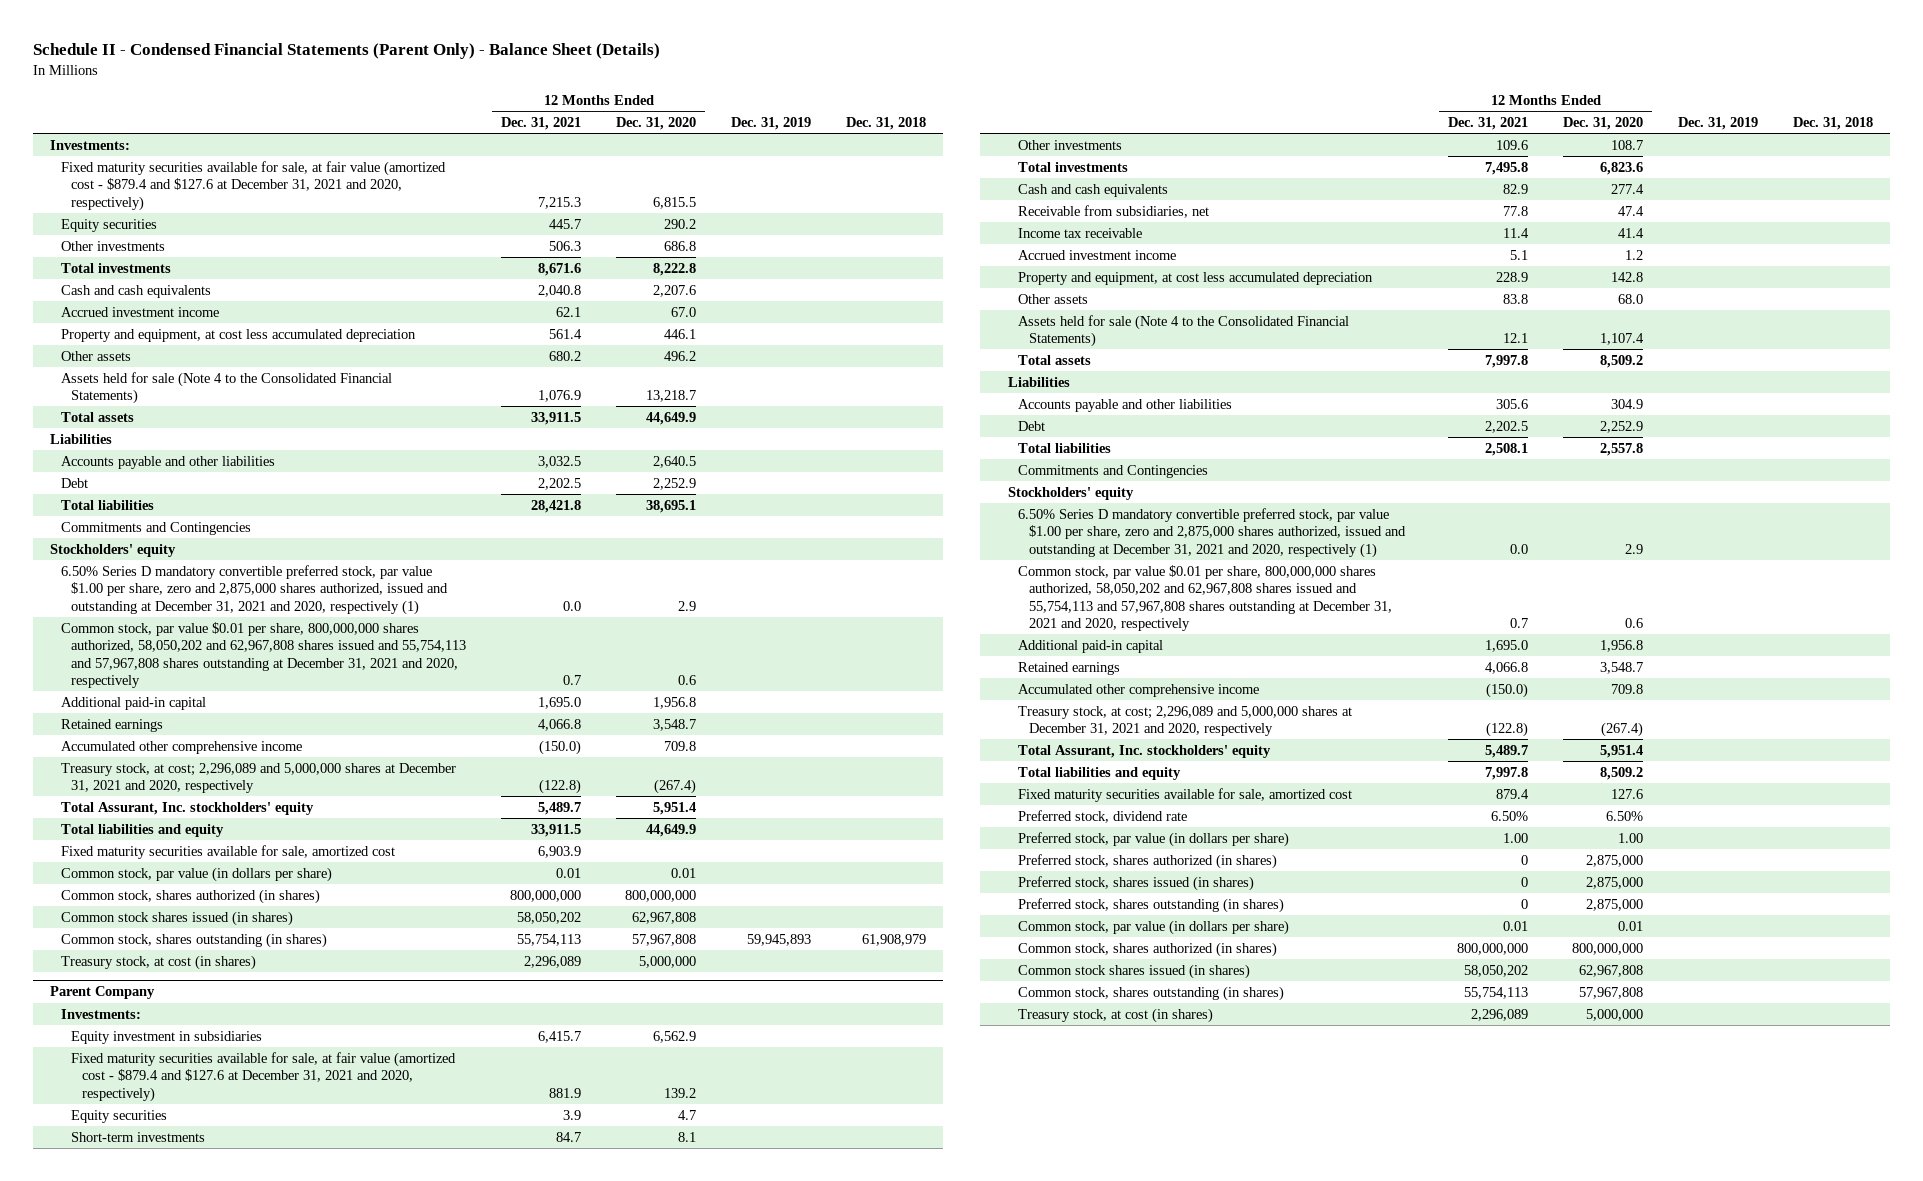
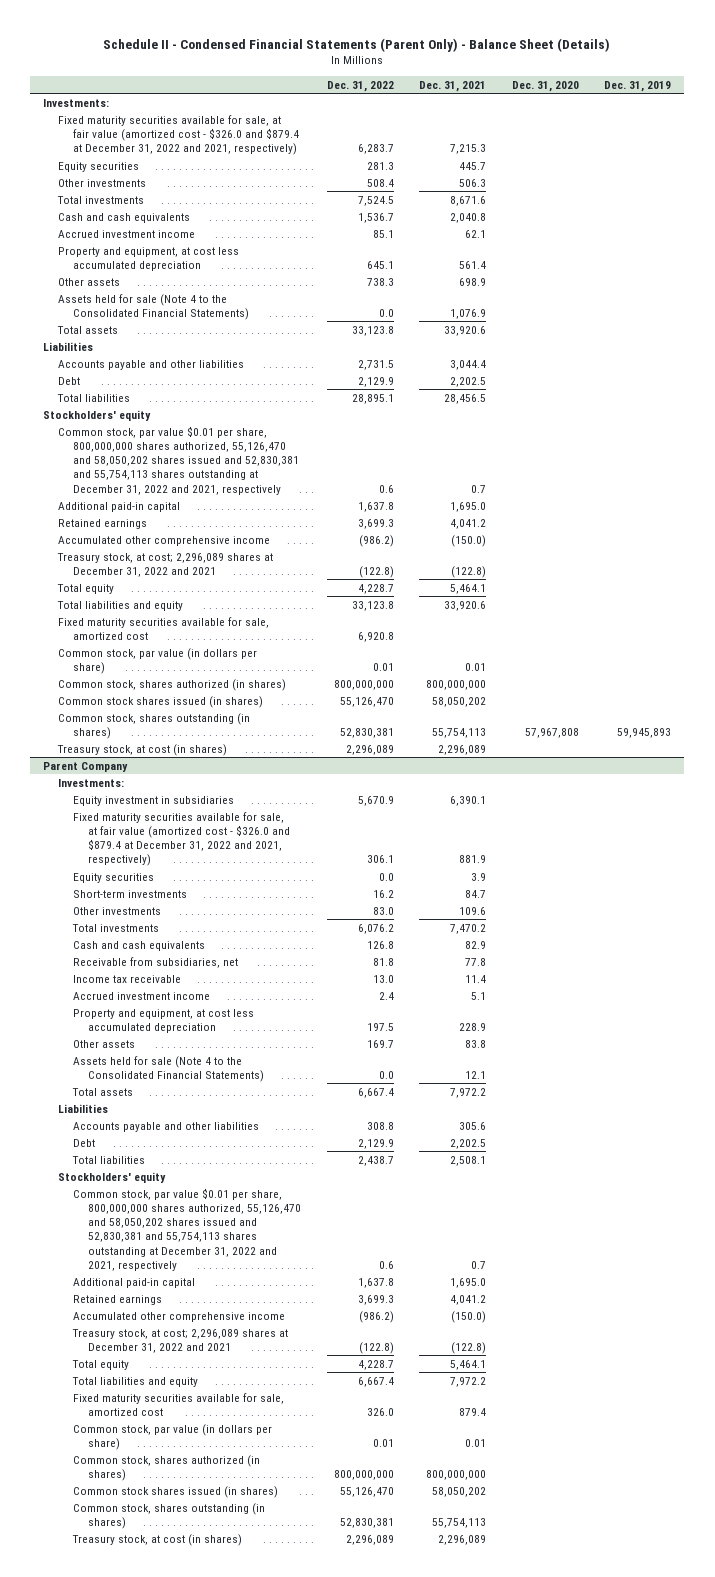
- | 12 Months Ended Dec. 31, 2021 | 12 Months Ended Dec. 31, 2020 | Dec. 31, 2019 | Dec. 31, 2018
+ | Dec. 31, 2022 | Dec. 31, 2021 | Dec. 31, 2020 | Dec. 31, 2019
- Fixed maturity securities available for sale, at fair value (amortized cost - $879.4 and $127.6 at December 31, 2021 and 2020, respectively) | 7,215.3 | 6,815.5 | |
+ Fixed maturity securities available for sale, at fair value (amortized cost - $326.0 and $879.4 at December 31, 2022 and 2021, respectively) | 6,283.7 | 7,215.3 | |
- Commitments and Contingencies
- 6.50% Series D mandatory convertible preferred stock, par value $1.00 per share, zero and 2,875,000 shares authorized, issued and outstanding at December 31, 2021 and 2020, respectively (1) | 0.0 | 2.9 | |
- Common stock, par value $0.01 per share, 800,000,000 shares authorized, 58,050,202 and 62,967,808 shares issued and 55,754,113 and 57,967,808 shares outstanding at December 31, 2021 and 2020, respectively | 0.7 | 0.6 | |
+ Common stock, par value $0.01 per share, 800,000,000 shares authorized, 55,126,470 and 58,050,202 shares issued and 52,830,381 and 55,754,113 shares outstanding at December 31, 2022 and 2021, respectively | 0.6 | 0.7 | |
- Treasury stock, at cost; 2,296,089 and 5,000,000 shares at December 31, 2021 and 2020, respectively | (122.8) | (267.4) | |
- Total Assurant, Inc. stockholders' equity | 5,489.7 | 5,951.4 | |
+ Treasury stock, at cost; 2,296,089 shares at December 31, 2022 and 2021 | (122.8) | (122.8) | |
+ Total equity | 4,228.7 | 5,464.1 | |
@ Parent Company
- Fixed maturity securities available for sale, at fair value (amortized cost - $879.4 and $127.6 at December 31, 2021 and 2020, respectively) | 881.9 | 139.2 | |
+ Fixed maturity securities available for sale, at fair value (amortized cost - $326.0 and $879.4 at December 31, 2022 and 2021, respectively) | 306.1 | 881.9 | |
- Commitments and Contingencies
- 6.50% Series D mandatory convertible preferred stock, par value $1.00 per share, zero and 2,875,000 shares authorized, issued and outstanding at December 31, 2021 and 2020, respectively (1) | 0.0 | 2.9 | |
- Common stock, par value $0.01 per share, 800,000,000 shares authorized, 58,050,202 and 62,967,808 shares issued and 55,754,113 and 57,967,808 shares outstanding at December 31, 2021 and 2020, respectively | 0.7 | 0.6 | |
+ Common stock, par value $0.01 per share, 800,000,000 shares authorized, 55,126,470 and 58,050,202 shares issued and 52,830,381 and 55,754,113 shares outstanding at December 31, 2022 and 2021, respectively | 0.6 | 0.7 | |
- Treasury stock, at cost; 2,296,089 and 5,000,000 shares at December 31, 2021 and 2020, respectively | (122.8) | (267.4) | |
- Total Assurant, Inc. stockholders' equity | 5,489.7 | 5,951.4 | |
+ Treasury stock, at cost; 2,296,089 shares at December 31, 2022 and 2021 | (122.8) | (122.8) | |
+ Total equity | 4,228.7 | 5,464.1 | |
- Preferred stock, dividend rate | 6.50% | 6.50% | |
- Preferred stock, par value (in dollars per share) | 1.00 | 1.00 | |
- Preferred stock, shares authorized (in shares) | 0 | 2,875,000 | |
- Preferred stock, shares issued (in shares) | 0 | 2,875,000 | |
- Preferred stock, shares outstanding (in shares) | 0 | 2,875,000 | |

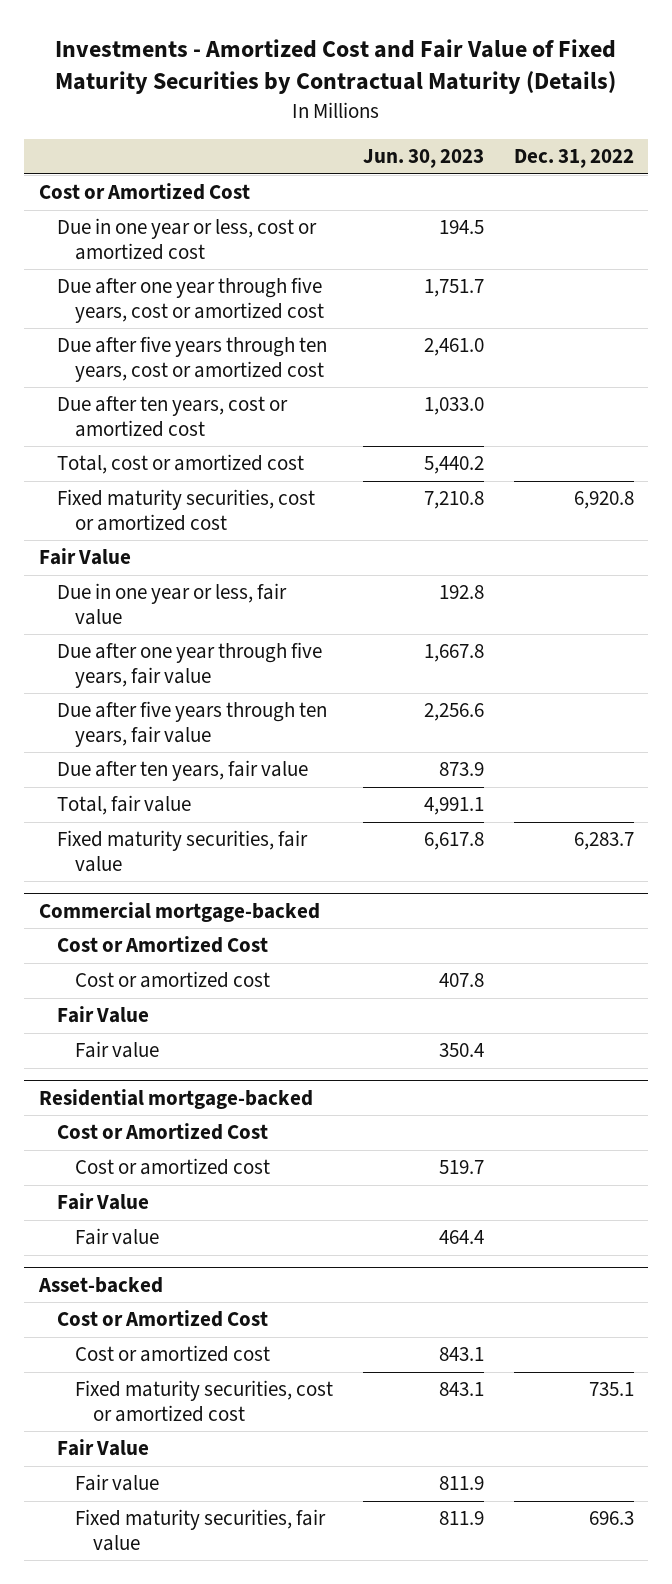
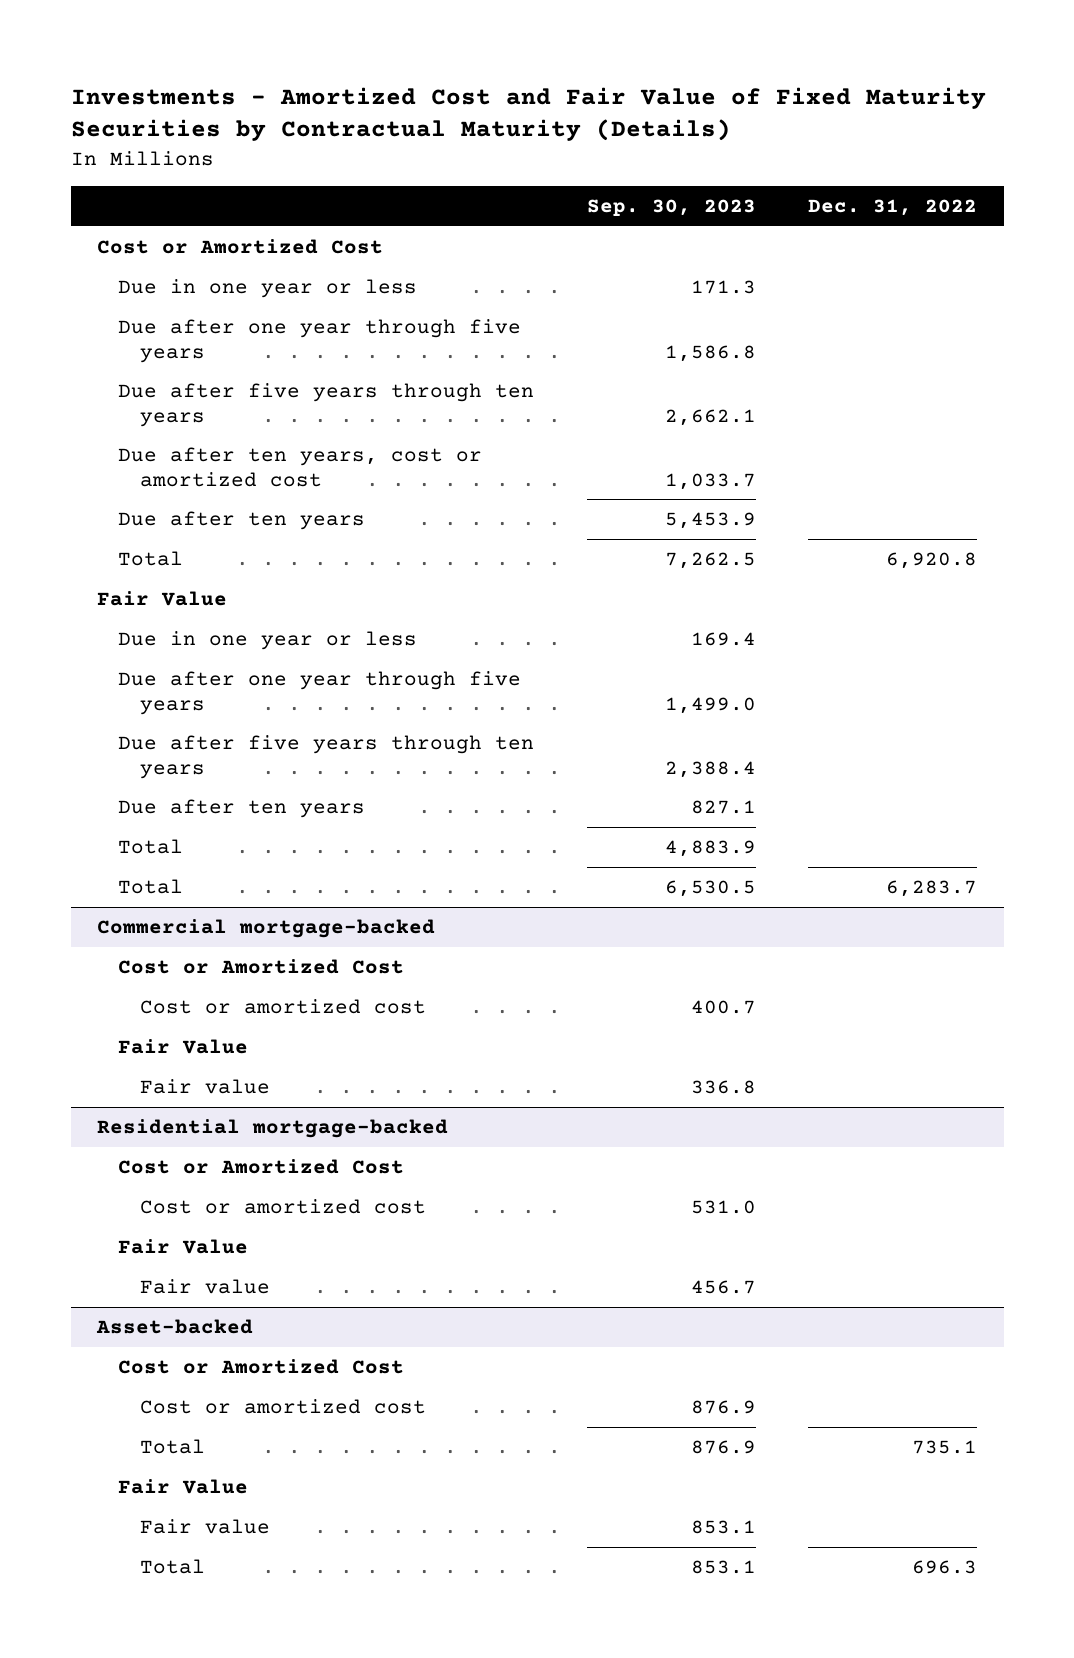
- | Jun. 30, 2023 | Dec. 31, 2022
+ | Sep. 30, 2023 | Dec. 31, 2022
- Due in one year or less, cost or amortized cost | 194.5 |
- Due after one year through five years, cost or amortized cost | 1,751.7 |
- Due after five years through ten years, cost or amortized cost | 2,461.0 |
+ Due in one year or less | 171.3 |
+ Due after one year through five years | 1,586.8 |
+ Due after five years through ten years | 2,662.1 |
- Total, cost or amortized cost | 5,440.2 |
- Fixed maturity securities, cost or amortized cost | 7,210.8 | 6,920.8
+ Due after ten years | 5,453.9 |
+ Total | 7,262.5 | 6,920.8
- Due in one year or less, fair value | 192.8 |
- Due after one year through five years, fair value | 1,667.8 |
- Due after five years through ten years, fair value | 2,256.6 |
- Due after ten years, fair value | 873.9 |
- Total, fair value | 4,991.1 |
- Fixed maturity securities, fair value | 6,617.8 | 6,283.7
+ Due in one year or less | 169.4 |
+ Due after one year through five years | 1,499.0 |
+ Due after five years through ten years | 2,388.4 |
+ Due after ten years | 827.1 |
+ Total | 4,883.9 |
+ Total | 6,530.5 | 6,283.7
@ Asset-backed
- Fixed maturity securities, cost or amortized cost | 843.1 | 735.1
+ Total | 876.9 | 735.1
- Fixed maturity securities, fair value | 811.9 | 696.3
+ Total | 853.1 | 696.3

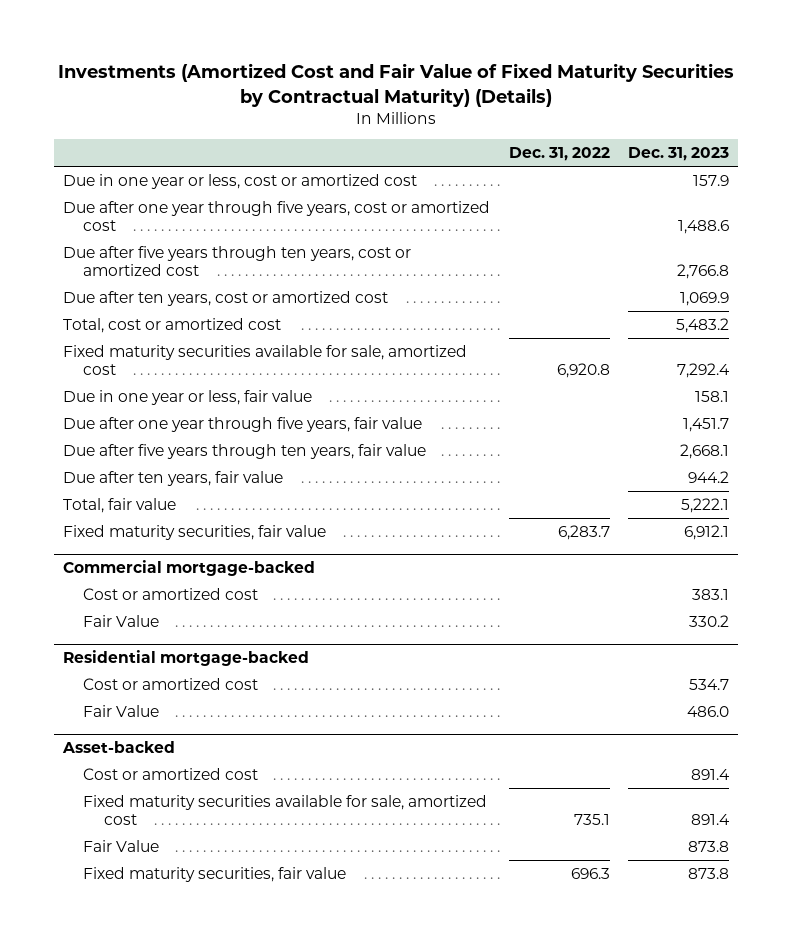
- Investments - Amortized Cost and Fair Value of Fixed Maturity Securities by Contractual Maturity (Details)
+ Investments (Amortized Cost and Fair Value of Fixed Maturity Securities by Contractual Maturity) (Details)
- | Sep. 30, 2023 | Dec. 31, 2022
+ | Dec. 31, 2022 | Dec. 31, 2023
- Cost or Amortized Cost
- Due in one year or less | 171.3 |
- Due after one year through five years | 1,586.8 |
- Due after five years through ten years | 2,662.1 |
+ Due in one year or less, cost or amortized cost | | 157.9
+ Due after one year through five years, cost or amortized cost | | 1,488.6
+ Due after five years through ten years, cost or amortized cost | | 2,766.8
- Due after ten years | 5,453.9 |
- Total | 7,262.5 | 6,920.8
- Fair Value
- Due in one year or less | 169.4 |
- Due after one year through five years | 1,499.0 |
- Due after five years through ten years | 2,388.4 |
- Due after ten years | 827.1 |
- Total | 4,883.9 |
- Total | 6,530.5 | 6,283.7
+ Total, cost or amortized cost | | 5,483.2
+ Fixed maturity securities available for sale, amortized cost | 6,920.8 | 7,292.4
+ Due in one year or less, fair value | | 158.1
+ Due after one year through five years, fair value | | 1,451.7
+ Due after five years through ten years, fair value | | 2,668.1
+ Due after ten years, fair value | | 944.2
+ Total, fair value | | 5,222.1
+ Fixed maturity securities, fair value | 6,283.7 | 6,912.1
@ Commercial mortgage-backed
- Cost or Amortized Cost
- Fair value | 336.8 |
@ Residential mortgage-backed
- Cost or Amortized Cost
- Fair value | 456.7 |
@ Asset-backed
- Cost or Amortized Cost
- Total | 876.9 | 735.1
+ Fixed maturity securities available for sale, amortized cost | 735.1 | 891.4
- Fair value | 853.1 |
- Total | 853.1 | 696.3
+ Fixed maturity securities, fair value | 696.3 | 873.8

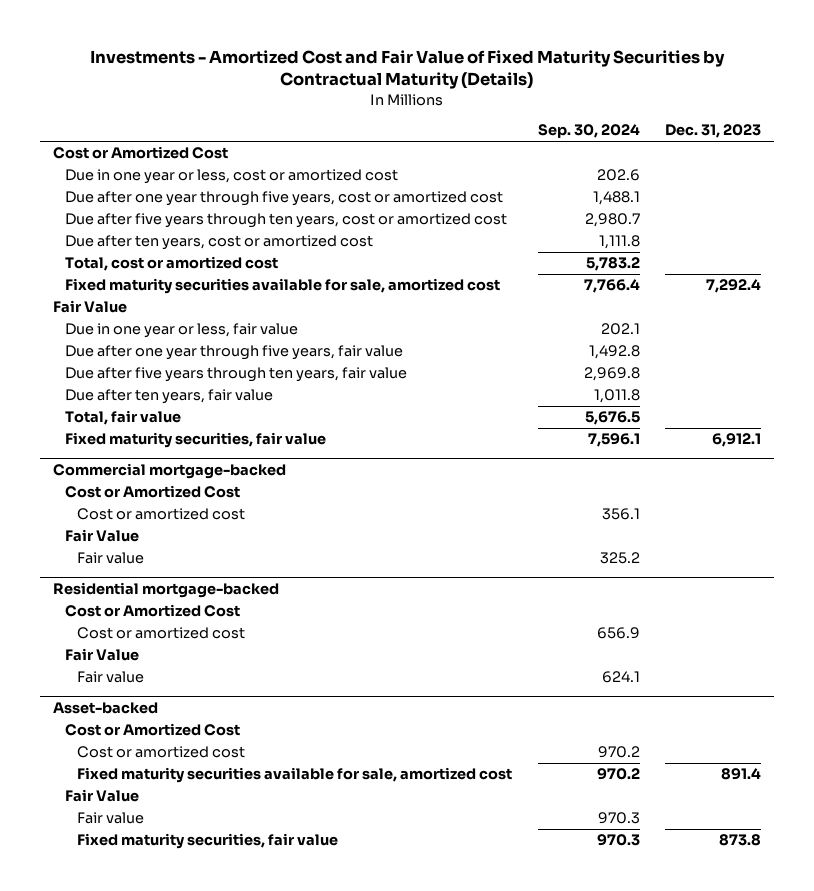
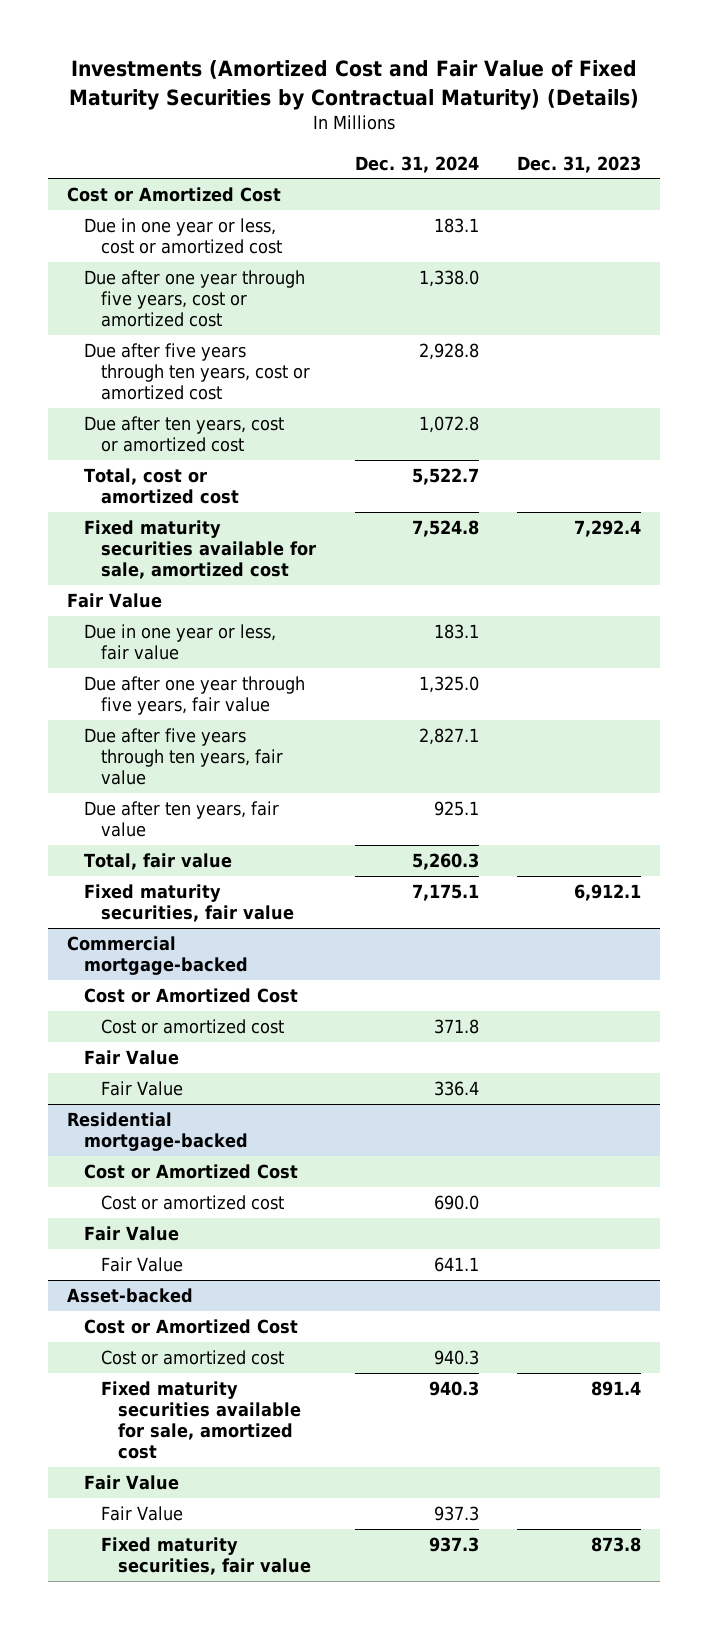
- Investments - Amortized Cost and Fair Value of Fixed Maturity Securities by Contractual Maturity (Details)
+ Investments (Amortized Cost and Fair Value of Fixed Maturity Securities by Contractual Maturity) (Details)
- | Sep. 30, 2024 | Dec. 31, 2023
+ | Dec. 31, 2024 | Dec. 31, 2023
@ Commercial mortgage-backed
- Fair value | 325.2 |
+ Fair Value | 336.4 |
@ Residential mortgage-backed
- Fair value | 624.1 |
+ Fair Value | 641.1 |
@ Asset-backed
- Fair value | 970.3 |
+ Fair Value | 937.3 |

